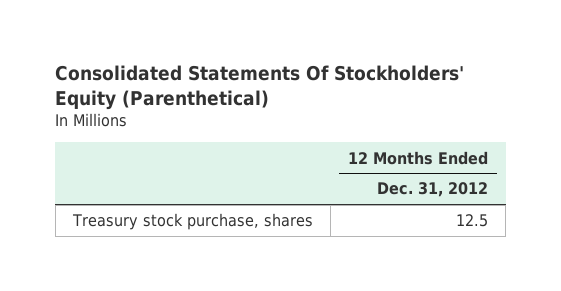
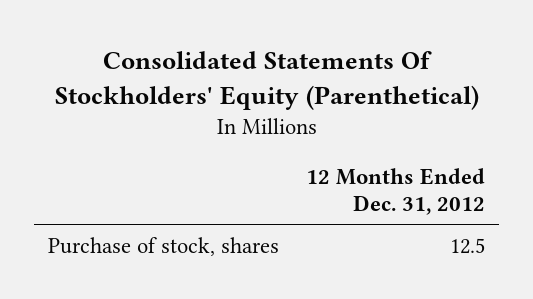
- Treasury stock purchase, shares | 12.5
+ Purchase of stock, shares | 12.5

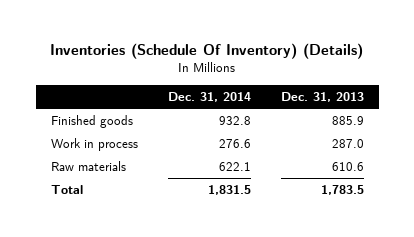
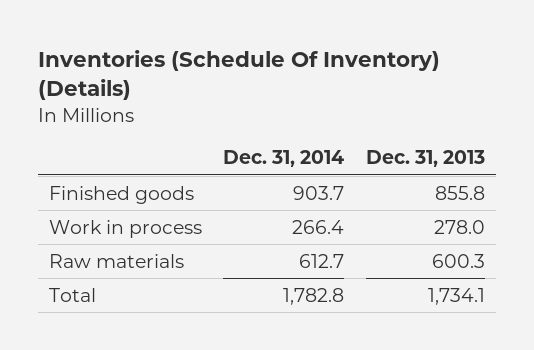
- Finished goods | 932.8 | 885.9
- Work in process | 276.6 | 287.0
- Raw materials | 622.1 | 610.6
- Total | 1,831.5 | 1,783.5
+ Finished goods | 903.7 | 855.8
+ Work in process | 266.4 | 278.0
+ Raw materials | 612.7 | 600.3
+ Total | 1,782.8 | 1,734.1

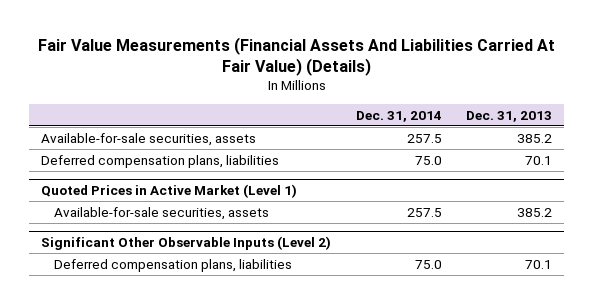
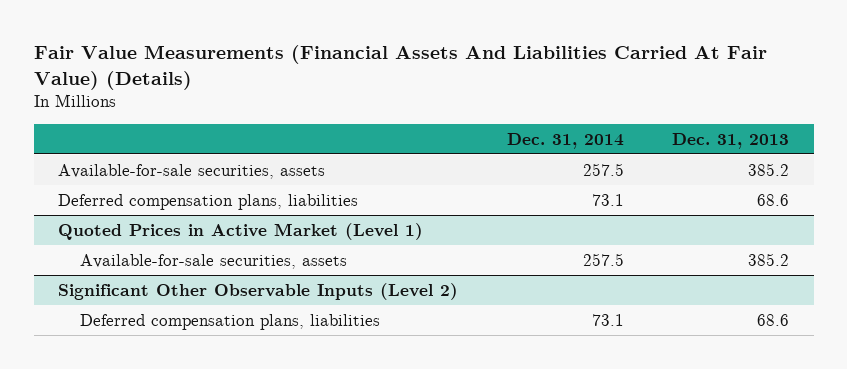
- Deferred compensation plans, liabilities | 75.0 | 70.1
+ Deferred compensation plans, liabilities | 73.1 | 68.6
@ Significant Other Observable Inputs (Level 2)
- Deferred compensation plans, liabilities | 75.0 | 70.1
+ Deferred compensation plans, liabilities | 73.1 | 68.6

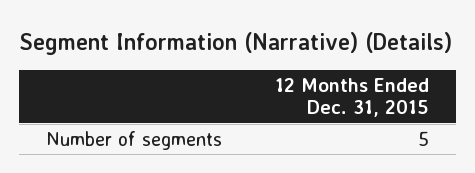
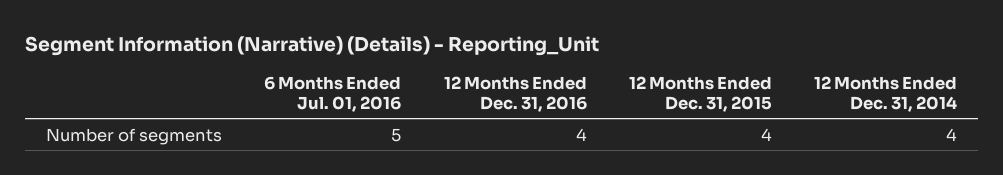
- Segment Information (Narrative) (Details)
+ Segment Information (Narrative) (Details) - Reporting_Unit
- | 12 Months Ended Dec. 31, 2015
+ | 6 Months Ended Jul. 01, 2016 | 12 Months Ended Dec. 31, 2016 | 12 Months Ended Dec. 31, 2015 | 12 Months Ended Dec. 31, 2014
- Number of segments | 5
+ Number of segments | 5 | 4 | 4 | 4

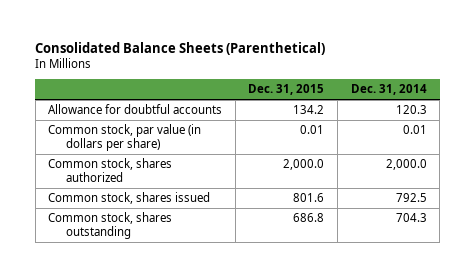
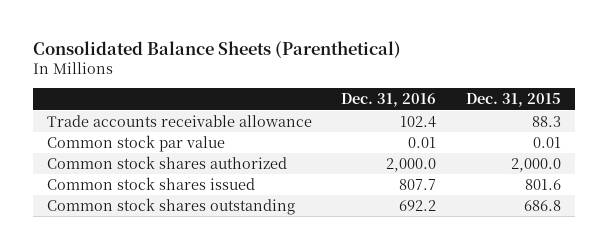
- | Dec. 31, 2015 | Dec. 31, 2014
+ | Dec. 31, 2016 | Dec. 31, 2015
- Allowance for doubtful accounts | 134.2 | 120.3
- Common stock, par value (in dollars per share) | 0.01 | 0.01
- Common stock, shares authorized | 2,000.0 | 2,000.0
- Common stock, shares issued | 801.6 | 792.5
- Common stock, shares outstanding | 686.8 | 704.3
+ Trade accounts receivable allowance | 102.4 | 88.3
+ Common stock par value | 0.01 | 0.01
+ Common stock shares authorized | 2,000.0 | 2,000.0
+ Common stock shares issued | 807.7 | 801.6
+ Common stock shares outstanding | 692.2 | 686.8

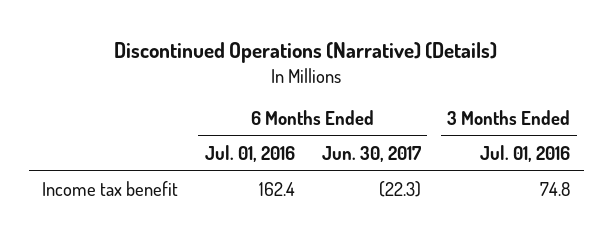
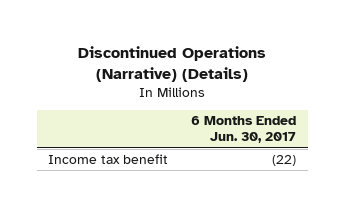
- | 6 Months Ended Jul. 01, 2016 | 6 Months Ended Jun. 30, 2017 | 3 Months Ended Jul. 01, 2016
+ | 6 Months Ended Jun. 30, 2017
- Income tax benefit | 162.4 | (22.3) | 74.8
+ Income tax benefit | (22)

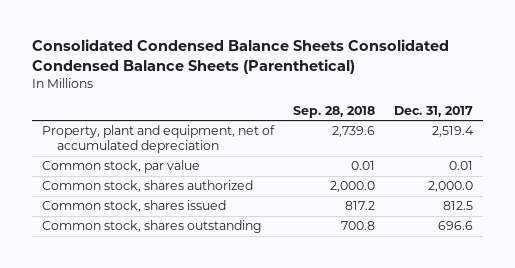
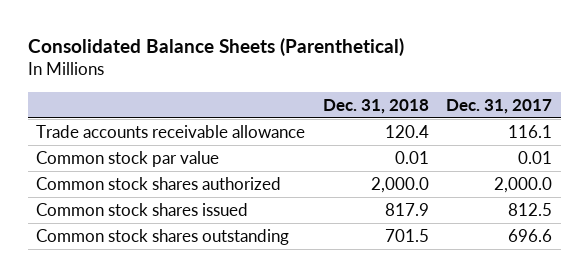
- Consolidated Condensed Balance Sheets Consolidated Condensed Balance Sheets (Parenthetical)
+ Consolidated Balance Sheets (Parenthetical)
- | Sep. 28, 2018 | Dec. 31, 2017
+ | Dec. 31, 2018 | Dec. 31, 2017
- Property, plant and equipment, net of accumulated depreciation | 2,739.6 | 2,519.4
- Common stock, par value | 0.01 | 0.01
- Common stock, shares authorized | 2,000.0 | 2,000.0
- Common stock, shares issued | 817.2 | 812.5
- Common stock, shares outstanding | 700.8 | 696.6
+ Trade accounts receivable allowance | 120.4 | 116.1
+ Common stock par value | 0.01 | 0.01
+ Common stock shares authorized | 2,000.0 | 2,000.0
+ Common stock shares issued | 817.9 | 812.5
+ Common stock shares outstanding | 701.5 | 696.6

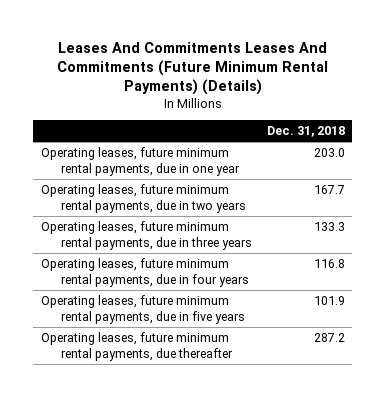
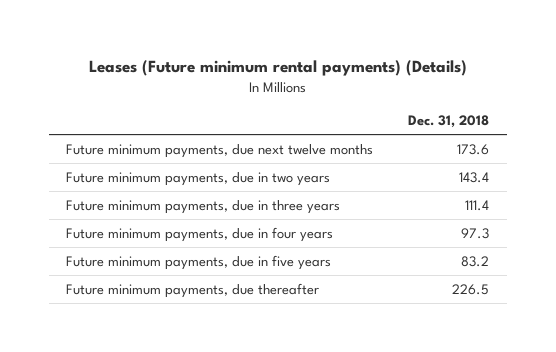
- Leases And Commitments Leases And Commitments (Future Minimum Rental Payments) (Details)
+ Leases (Future minimum rental payments) (Details)
- Operating leases, future minimum rental payments, due in one year | 203.0
- Operating leases, future minimum rental payments, due in two years | 167.7
- Operating leases, future minimum rental payments, due in three years | 133.3
- Operating leases, future minimum rental payments, due in four years | 116.8
- Operating leases, future minimum rental payments, due in five years | 101.9
- Operating leases, future minimum rental payments, due thereafter | 287.2
+ Future minimum payments, due next twelve months | 173.6
+ Future minimum payments, due in two years | 143.4
+ Future minimum payments, due in three years | 111.4
+ Future minimum payments, due in four years | 97.3
+ Future minimum payments, due in five years | 83.2
+ Future minimum payments, due thereafter | 226.5

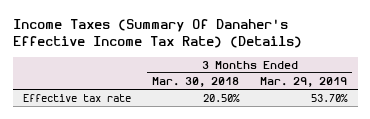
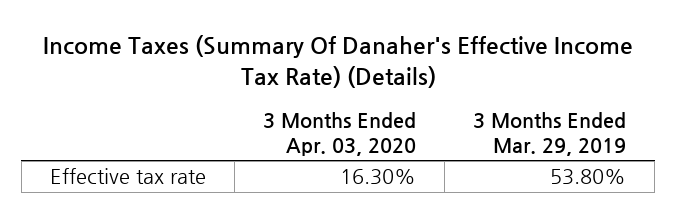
- | 3 Months Ended Mar. 30, 2018 | 3 Months Ended Mar. 29, 2019
+ | 3 Months Ended Apr. 03, 2020 | 3 Months Ended Mar. 29, 2019
- Effective tax rate | 20.50% | 53.70%
+ Effective tax rate | 16.30% | 53.80%

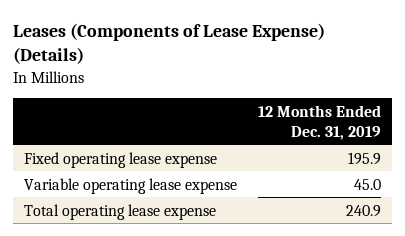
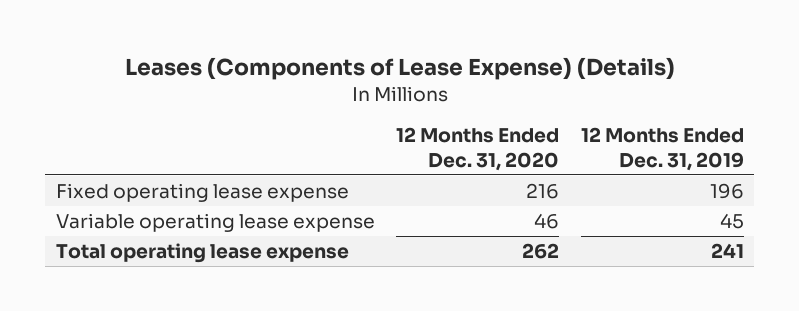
- | 12 Months Ended Dec. 31, 2019
+ | 12 Months Ended Dec. 31, 2020 | 12 Months Ended Dec. 31, 2019
- Fixed operating lease expense | 195.9
- Variable operating lease expense | 45.0
- Total operating lease expense | 240.9
+ Fixed operating lease expense | 216 | 196
+ Variable operating lease expense | 46 | 45
+ Total operating lease expense | 262 | 241

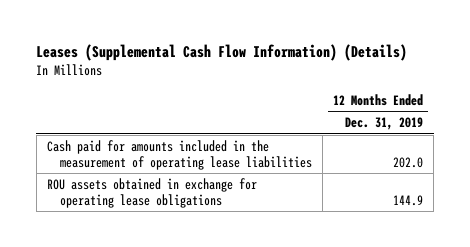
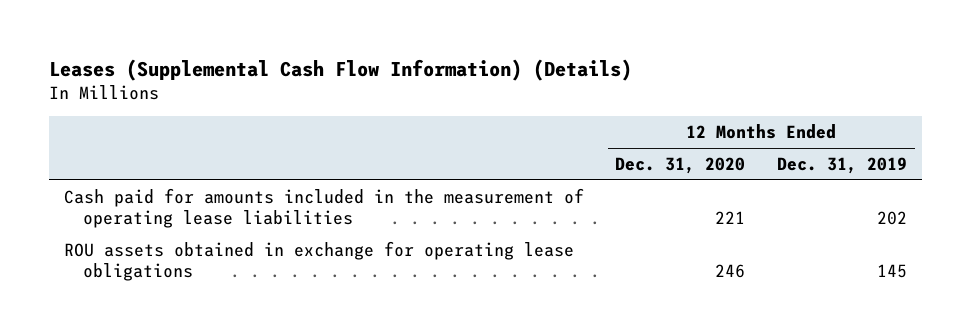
- | 12 Months Ended Dec. 31, 2019
+ | 12 Months Ended Dec. 31, 2020 | 12 Months Ended Dec. 31, 2019
- Cash paid for amounts included in the measurement of operating lease liabilities | 202.0
- ROU assets obtained in exchange for operating lease obligations | 144.9
+ Cash paid for amounts included in the measurement of operating lease liabilities | 221 | 202
+ ROU assets obtained in exchange for operating lease obligations | 246 | 145

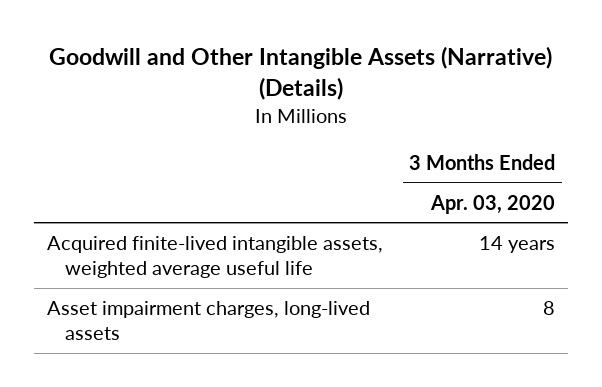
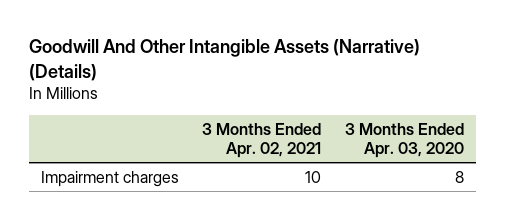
- Goodwill and Other Intangible Assets (Narrative) (Details)
+ Goodwill And Other Intangible Assets (Narrative) (Details)
- | 3 Months Ended Apr. 03, 2020
+ | 3 Months Ended Apr. 02, 2021 | 3 Months Ended Apr. 03, 2020
- Acquired finite-lived intangible assets, weighted average useful life | 14 years
- Asset impairment charges, long-lived assets | 8
+ Impairment charges | 10 | 8

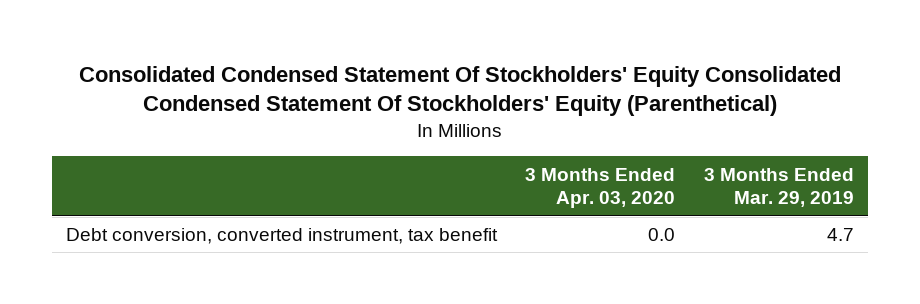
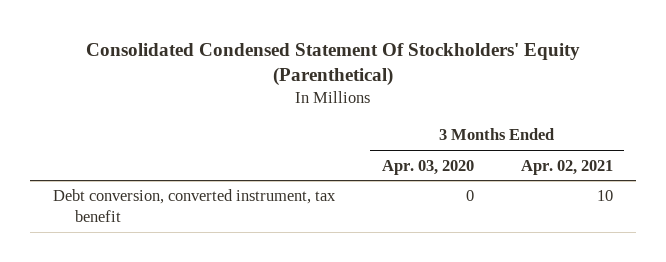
- Consolidated Condensed Statement Of Stockholders' Equity Consolidated Condensed Statement Of Stockholders' Equity (Parenthetical)
+ Consolidated Condensed Statement Of Stockholders' Equity (Parenthetical)
- | 3 Months Ended Apr. 03, 2020 | 3 Months Ended Mar. 29, 2019
+ | 3 Months Ended Apr. 03, 2020 | 3 Months Ended Apr. 02, 2021
- Debt conversion, converted instrument, tax benefit | 0.0 | 4.7
+ Debt conversion, converted instrument, tax benefit | 0 | 10

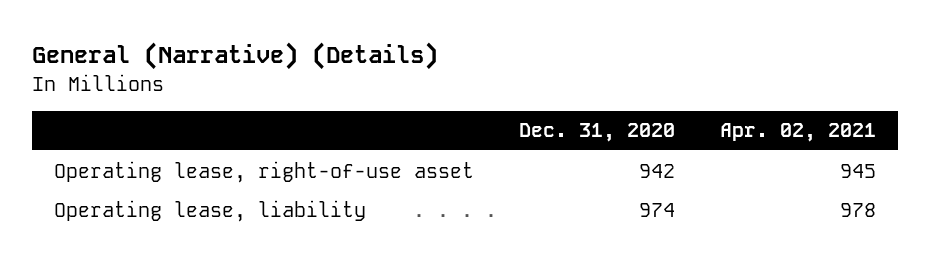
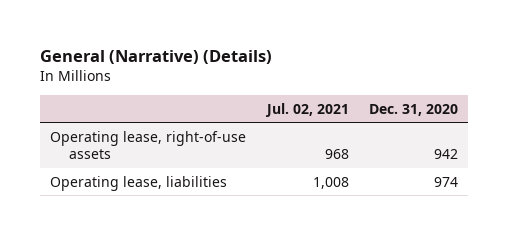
- | Dec. 31, 2020 | Apr. 02, 2021
+ | Jul. 02, 2021 | Dec. 31, 2020
- Operating lease, right-of-use asset | 942 | 945
- Operating lease, liability | 974 | 978
+ Operating lease, right-of-use assets | 968 | 942
+ Operating lease, liabilities | 1,008 | 974

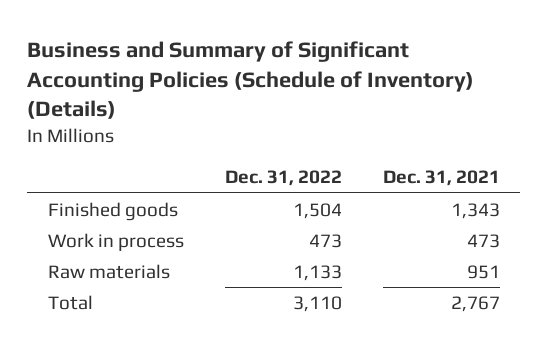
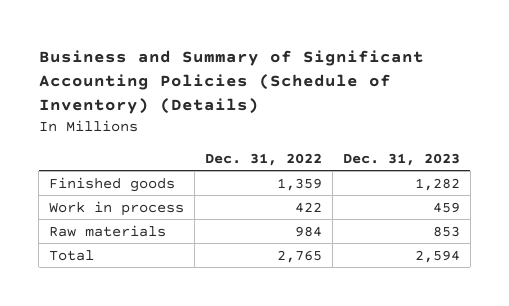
- | Dec. 31, 2022 | Dec. 31, 2021
+ | Dec. 31, 2022 | Dec. 31, 2023
- Finished goods | 1,504 | 1,343
- Work in process | 473 | 473
- Raw materials | 1,133 | 951
- Total | 3,110 | 2,767
+ Finished goods | 1,359 | 1,282
+ Work in process | 422 | 459
+ Raw materials | 984 | 853
+ Total | 2,765 | 2,594

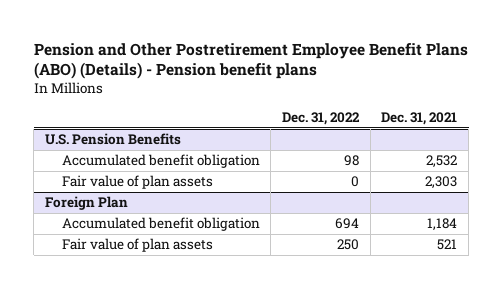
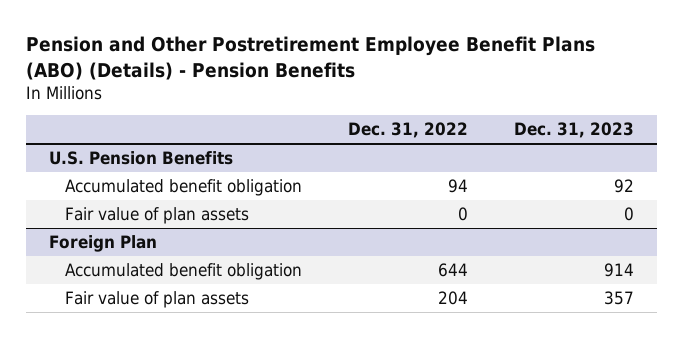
- Pension and Other Postretirement Employee Benefit Plans (ABO) (Details) - Pension benefit plans
+ Pension and Other Postretirement Employee Benefit Plans (ABO) (Details) - Pension Benefits
- | Dec. 31, 2022 | Dec. 31, 2021
+ | Dec. 31, 2022 | Dec. 31, 2023
@ U.S. Pension Benefits
- Accumulated benefit obligation | 98 | 2,532
+ Accumulated benefit obligation | 94 | 92
@ Foreign Plan
- Accumulated benefit obligation | 694 | 1,184
- Fair value of plan assets | 250 | 521
+ Accumulated benefit obligation | 644 | 914
+ Fair value of plan assets | 204 | 357

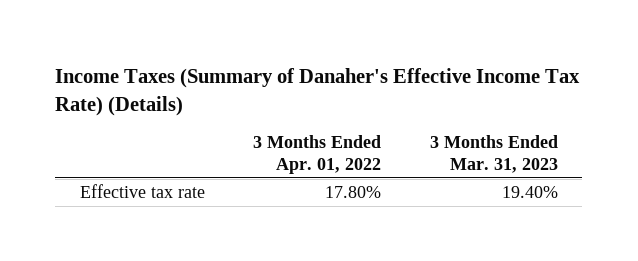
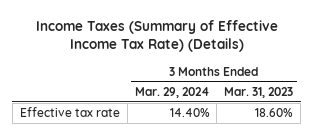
- Income Taxes (Summary of Danaher's Effective Income Tax Rate) (Details)
+ Income Taxes (Summary of Effective Income Tax Rate) (Details)
- | 3 Months Ended Apr. 01, 2022 | 3 Months Ended Mar. 31, 2023
+ | 3 Months Ended Mar. 29, 2024 | 3 Months Ended Mar. 31, 2023
- Effective tax rate | 17.80% | 19.40%
+ Effective tax rate | 14.40% | 18.60%

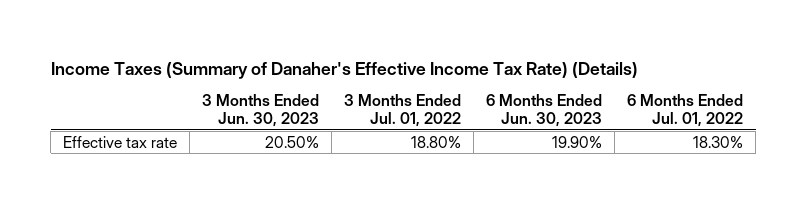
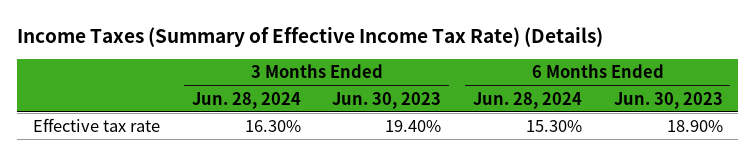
- Income Taxes (Summary of Danaher's Effective Income Tax Rate) (Details)
+ Income Taxes (Summary of Effective Income Tax Rate) (Details)
- | 3 Months Ended Jun. 30, 2023 | 3 Months Ended Jul. 01, 2022 | 6 Months Ended Jun. 30, 2023 | 6 Months Ended Jul. 01, 2022
+ | 3 Months Ended Jun. 28, 2024 | 3 Months Ended Jun. 30, 2023 | 6 Months Ended Jun. 28, 2024 | 6 Months Ended Jun. 30, 2023
- Effective tax rate | 20.50% | 18.80% | 19.90% | 18.30%
+ Effective tax rate | 16.30% | 19.40% | 15.30% | 18.90%

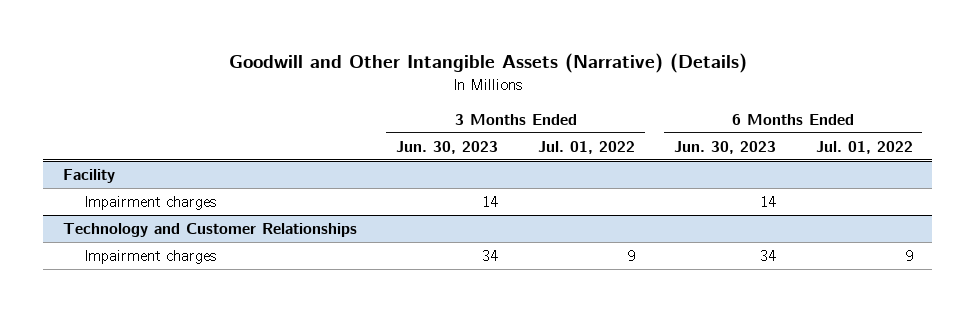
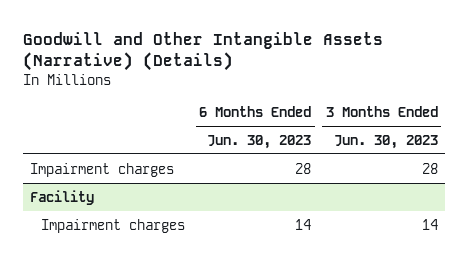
- | 3 Months Ended Jun. 30, 2023 | 3 Months Ended Jul. 01, 2022 | 6 Months Ended Jun. 30, 2023 | 6 Months Ended Jul. 01, 2022
+ | 6 Months Ended Jun. 30, 2023 | 3 Months Ended Jun. 30, 2023
+ Impairment charges | 28 | 28
- Technology and Customer Relationships
- Impairment charges | 34 | 9 | 34 | 9

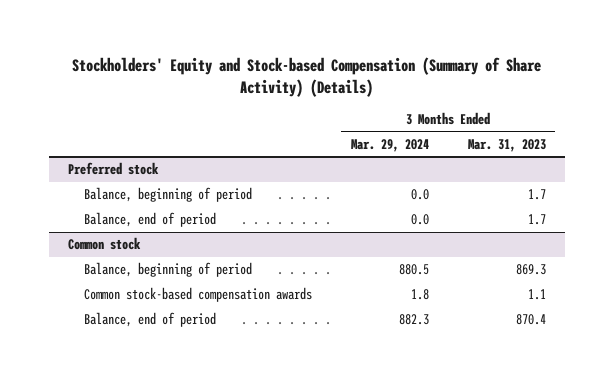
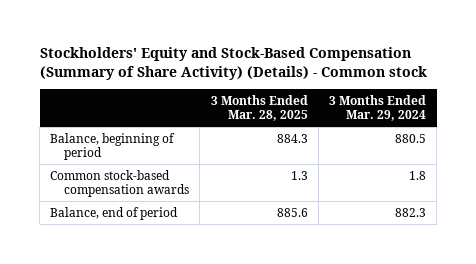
- Stockholders' Equity and Stock-based Compensation (Summary of Share Activity) (Details)
+ Stockholders' Equity and Stock-Based Compensation (Summary of Share Activity) (Details) - Common stock
- | 3 Months Ended Mar. 29, 2024 | 3 Months Ended Mar. 31, 2023
+ | 3 Months Ended Mar. 28, 2025 | 3 Months Ended Mar. 29, 2024
- Preferred stock
- Balance, beginning of period | 0.0 | 1.7
- Balance, end of period | 0.0 | 1.7
- Common stock

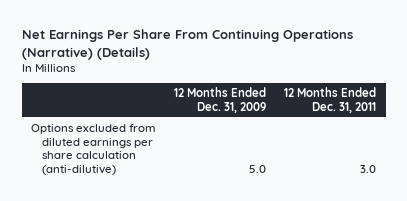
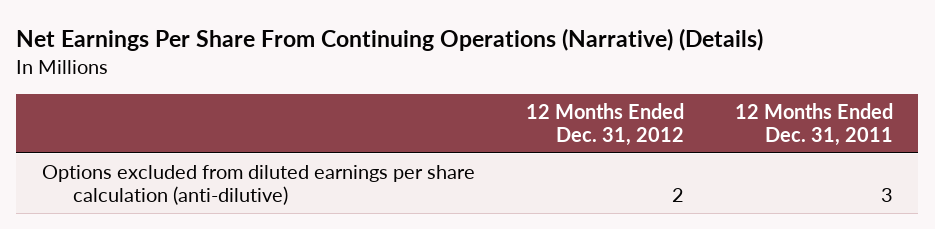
- | 12 Months Ended Dec. 31, 2009 | 12 Months Ended Dec. 31, 2011
+ | 12 Months Ended Dec. 31, 2012 | 12 Months Ended Dec. 31, 2011
- Options excluded from diluted earnings per share calculation (anti-dilutive) | 5.0 | 3.0
+ Options excluded from diluted earnings per share calculation (anti-dilutive) | 2 | 3

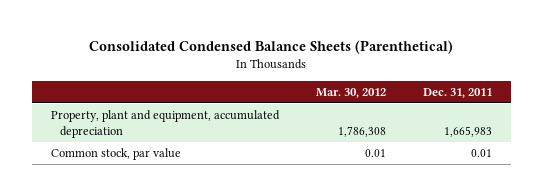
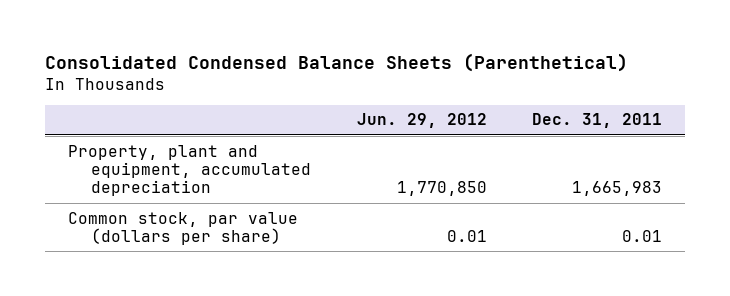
- | Mar. 30, 2012 | Dec. 31, 2011
+ | Jun. 29, 2012 | Dec. 31, 2011
- Common stock, par value | 0.01 | 0.01
+ Common stock, par value (dollars per share) | 0.01 | 0.01

